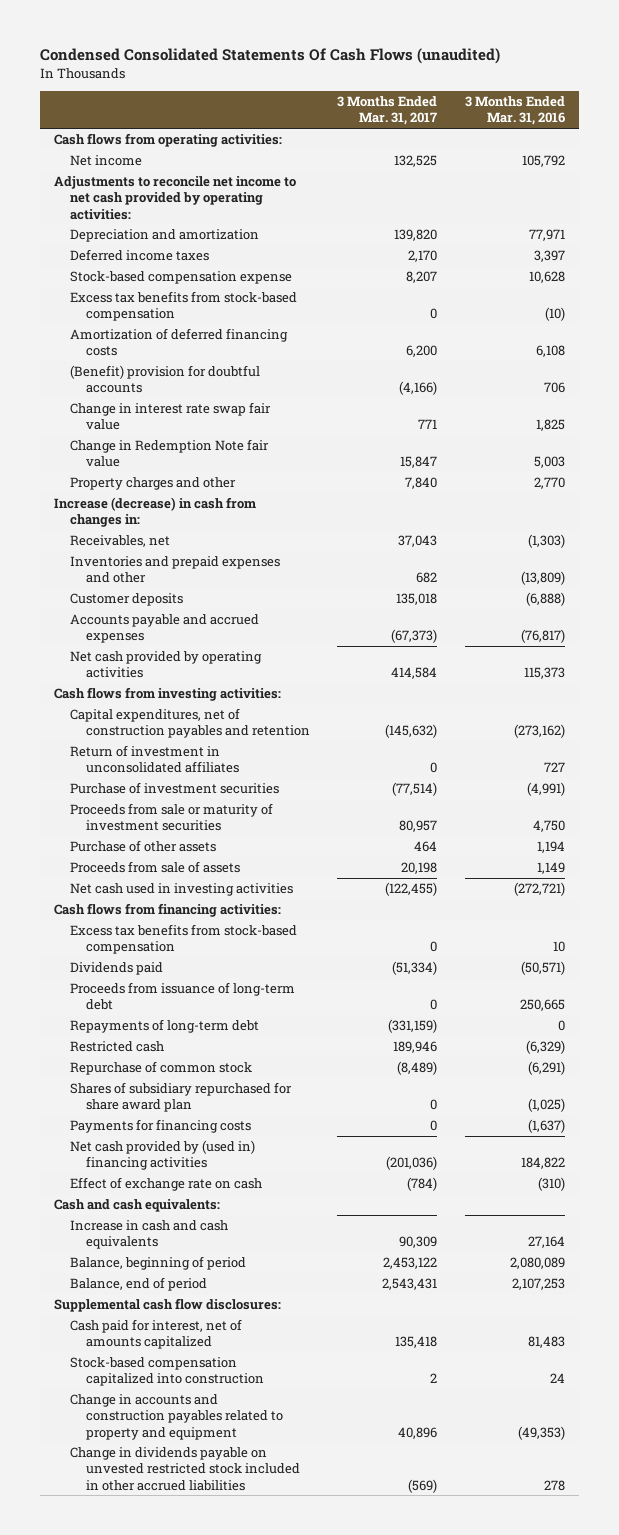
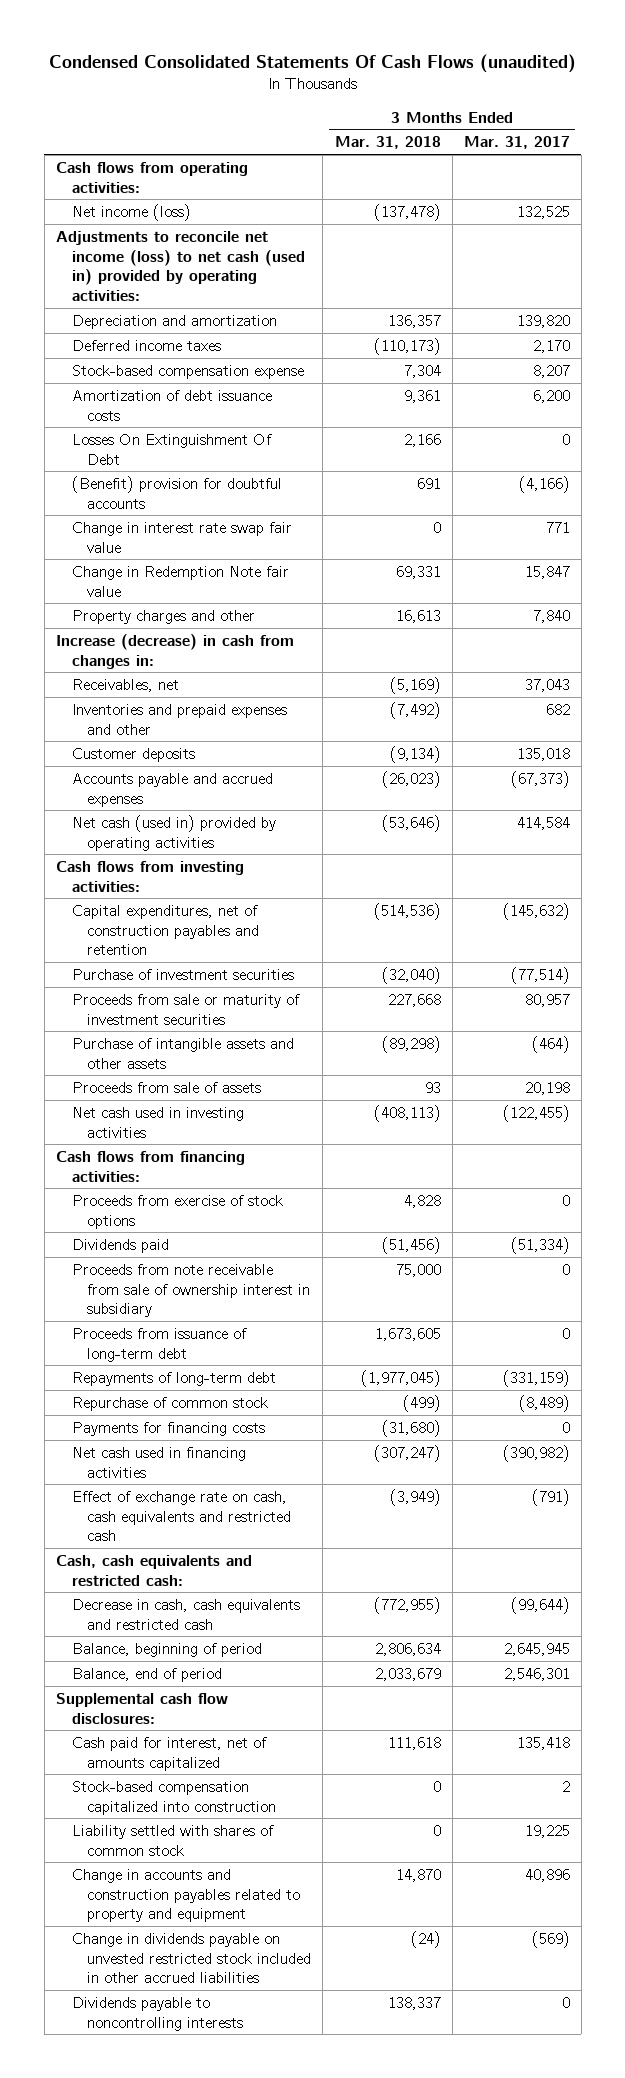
- | 3 Months Ended Mar. 31, 2017 | 3 Months Ended Mar. 31, 2016
+ | 3 Months Ended Mar. 31, 2018 | 3 Months Ended Mar. 31, 2017
- Net income | 132,525 | 105,792
- Adjustments to reconcile net income to net cash provided by operating activities:
+ Net income (loss) | (137,478) | 132,525
+ Adjustments to reconcile net income (loss) to net cash (used in) provided by operating activities:
- Excess tax benefits from stock-based compensation | 0 | (10)
- Amortization of deferred financing costs | 6,200 | 6,108
+ Amortization of debt issuance costs | 9,361 | 6,200
+ Losses On Extinguishment Of Debt | 2,166 | 0
- Net cash provided by operating activities | 414,584 | 115,373
+ Net cash (used in) provided by operating activities | (53,646) | 414,584
- Return of investment in unconsolidated affiliates | 0 | 727
- Purchase of other assets | 464 | 1,194
+ Purchase of intangible assets and other assets | (89,298) | (464)
- Excess tax benefits from stock-based compensation | 0 | 10
+ Proceeds from exercise of stock options | 4,828 | 0
+ Proceeds from note receivable from sale of ownership interest in subsidiary | 75,000 | 0
- Restricted cash | 189,946 | (6,329)
- Shares of subsidiary repurchased for share award plan | 0 | (1,025)
- Net cash provided by (used in) financing activities | (201,036) | 184,822
- Effect of exchange rate on cash | (784) | (310)
- Cash and cash equivalents:
- Increase in cash and cash equivalents | 90,309 | 27,164
- Balance, beginning of period | 2,453,122 | 2,080,089
- Balance, end of period | 2,543,431 | 2,107,253
+ Net cash used in financing activities | (307,247) | (390,982)
+ Effect of exchange rate on cash, cash equivalents and restricted cash | (3,949) | (791)
+ Cash, cash equivalents and restricted cash:
+ Decrease in cash, cash equivalents and restricted cash | (772,955) | (99,644)
+ Balance, beginning of period | 2,806,634 | 2,645,945
+ Balance, end of period | 2,033,679 | 2,546,301
+ Liability settled with shares of common stock | 0 | 19,225
+ Dividends payable to noncontrolling interests | 138,337 | 0

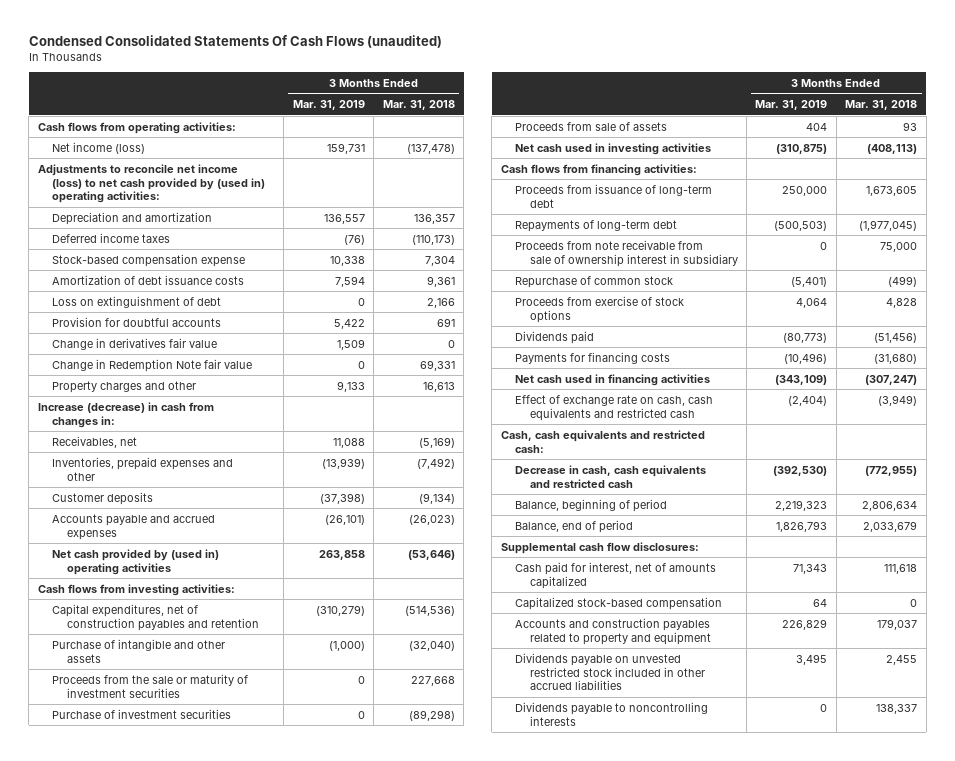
- | 3 Months Ended Mar. 31, 2018 | 3 Months Ended Mar. 31, 2017
+ | 3 Months Ended Mar. 31, 2019 | 3 Months Ended Mar. 31, 2018
- Adjustments to reconcile net income (loss) to net cash (used in) provided by operating activities:
+ Adjustments to reconcile net income (loss) to net cash provided by (used in) operating activities:
- Losses On Extinguishment Of Debt | 2,166 | 0
- (Benefit) provision for doubtful accounts | 691 | (4,166)
- Change in interest rate swap fair value | 0 | 771
+ Loss on extinguishment of debt | 0 | 2,166
+ Provision for doubtful accounts | 5,422 | 691
+ Change in derivatives fair value | 1,509 | 0
- Inventories and prepaid expenses and other | (7,492) | 682
+ Inventories, prepaid expenses and other | (13,939) | (7,492)
- Net cash (used in) provided by operating activities | (53,646) | 414,584
+ Net cash provided by (used in) operating activities | 263,858 | (53,646)
- Purchase of investment securities | (32,040) | (77,514)
- Proceeds from sale or maturity of investment securities | 227,668 | 80,957
- Purchase of intangible assets and other assets | (89,298) | (464)
+ Purchase of intangible and other assets | (1,000) | (32,040)
+ Proceeds from the sale or maturity of investment securities | 0 | 227,668
+ Purchase of investment securities | 0 | (89,298)
moved down: Proceeds from note receivable from sale of ownership interest in subsidiary | 0 | 75,000
moved down: Proceeds from exercise of stock options | 4,064 | 4,828
moved down: Dividends paid | (80,773) | (51,456)
- Stock-based compensation capitalized into construction | 0 | 2
- Liability settled with shares of common stock | 0 | 19,225
- Change in accounts and construction payables related to property and equipment | 14,870 | 40,896
- Change in dividends payable on unvested restricted stock included in other accrued liabilities | (24) | (569)
+ Capitalized stock-based compensation | 64 | 0
+ Accounts and construction payables related to property and equipment | 226,829 | 179,037
+ Dividends payable on unvested restricted stock included in other accrued liabilities | 3,495 | 2,455

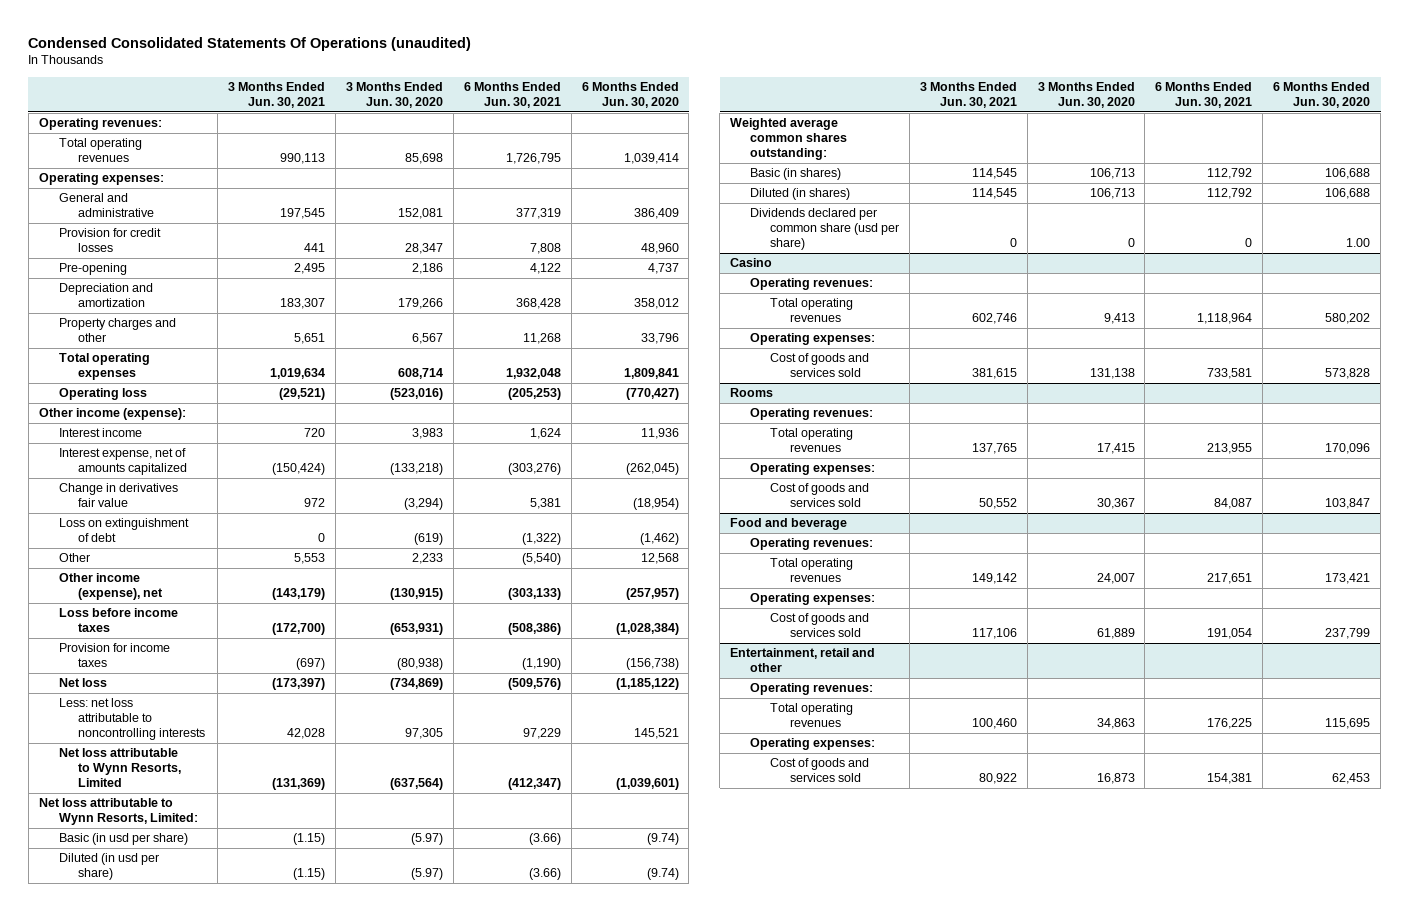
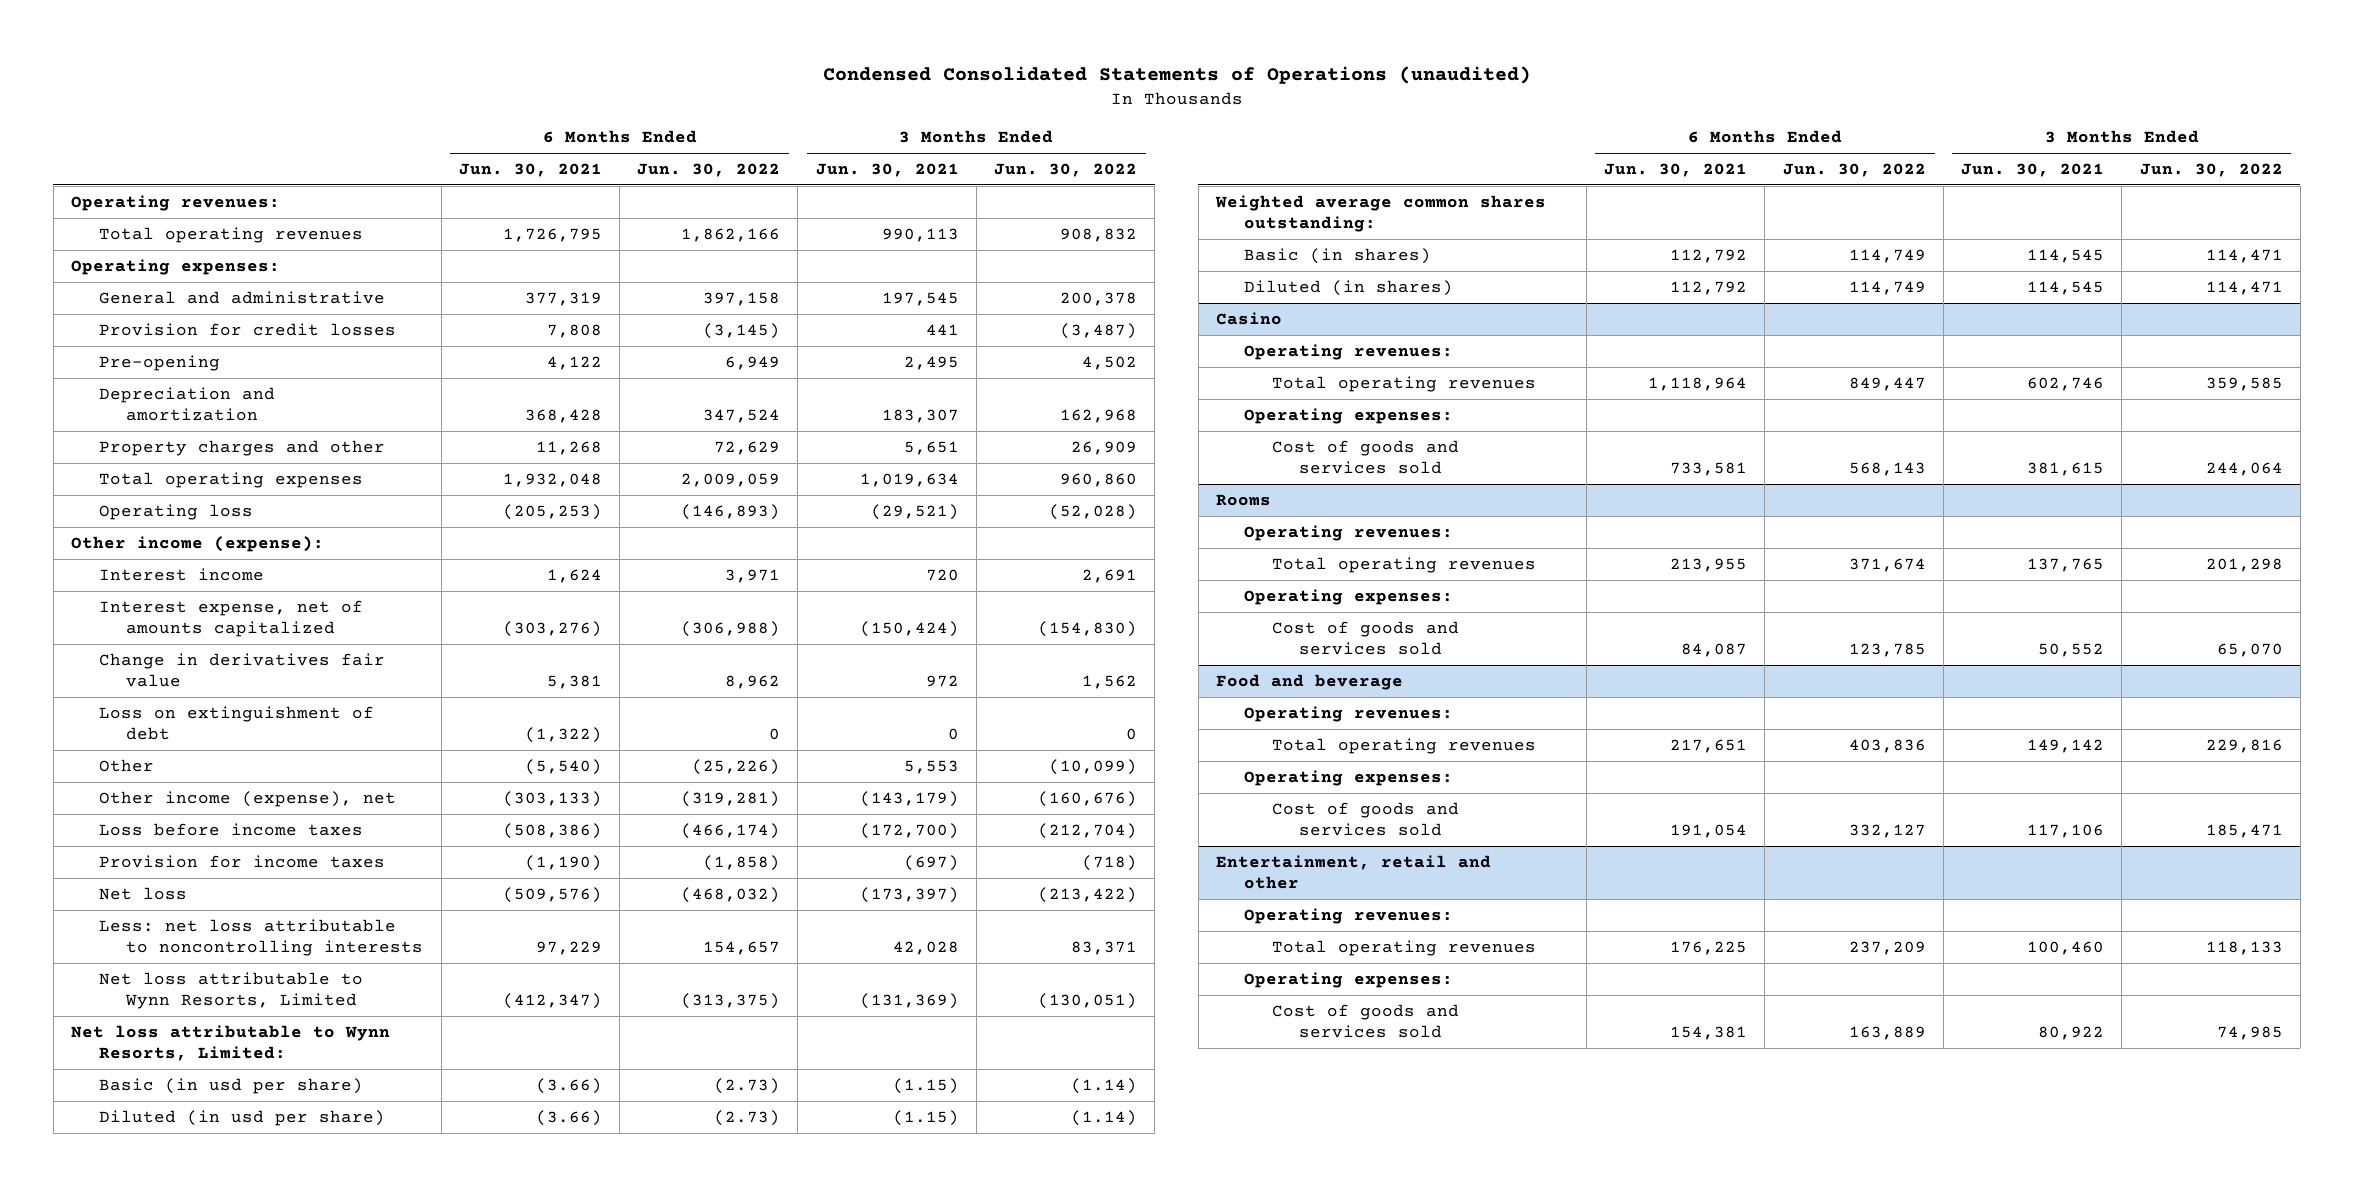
- Condensed Consolidated Statements Of Operations (unaudited)
+ Condensed Consolidated Statements of Operations (unaudited)
- | 3 Months Ended Jun. 30, 2021 | 3 Months Ended Jun. 30, 2020 | 6 Months Ended Jun. 30, 2021 | 6 Months Ended Jun. 30, 2020
+ | 6 Months Ended Jun. 30, 2021 | 6 Months Ended Jun. 30, 2022 | 3 Months Ended Jun. 30, 2021 | 3 Months Ended Jun. 30, 2022
- Dividends declared per common share (usd per share) | 0 | 0 | 0 | 1.00

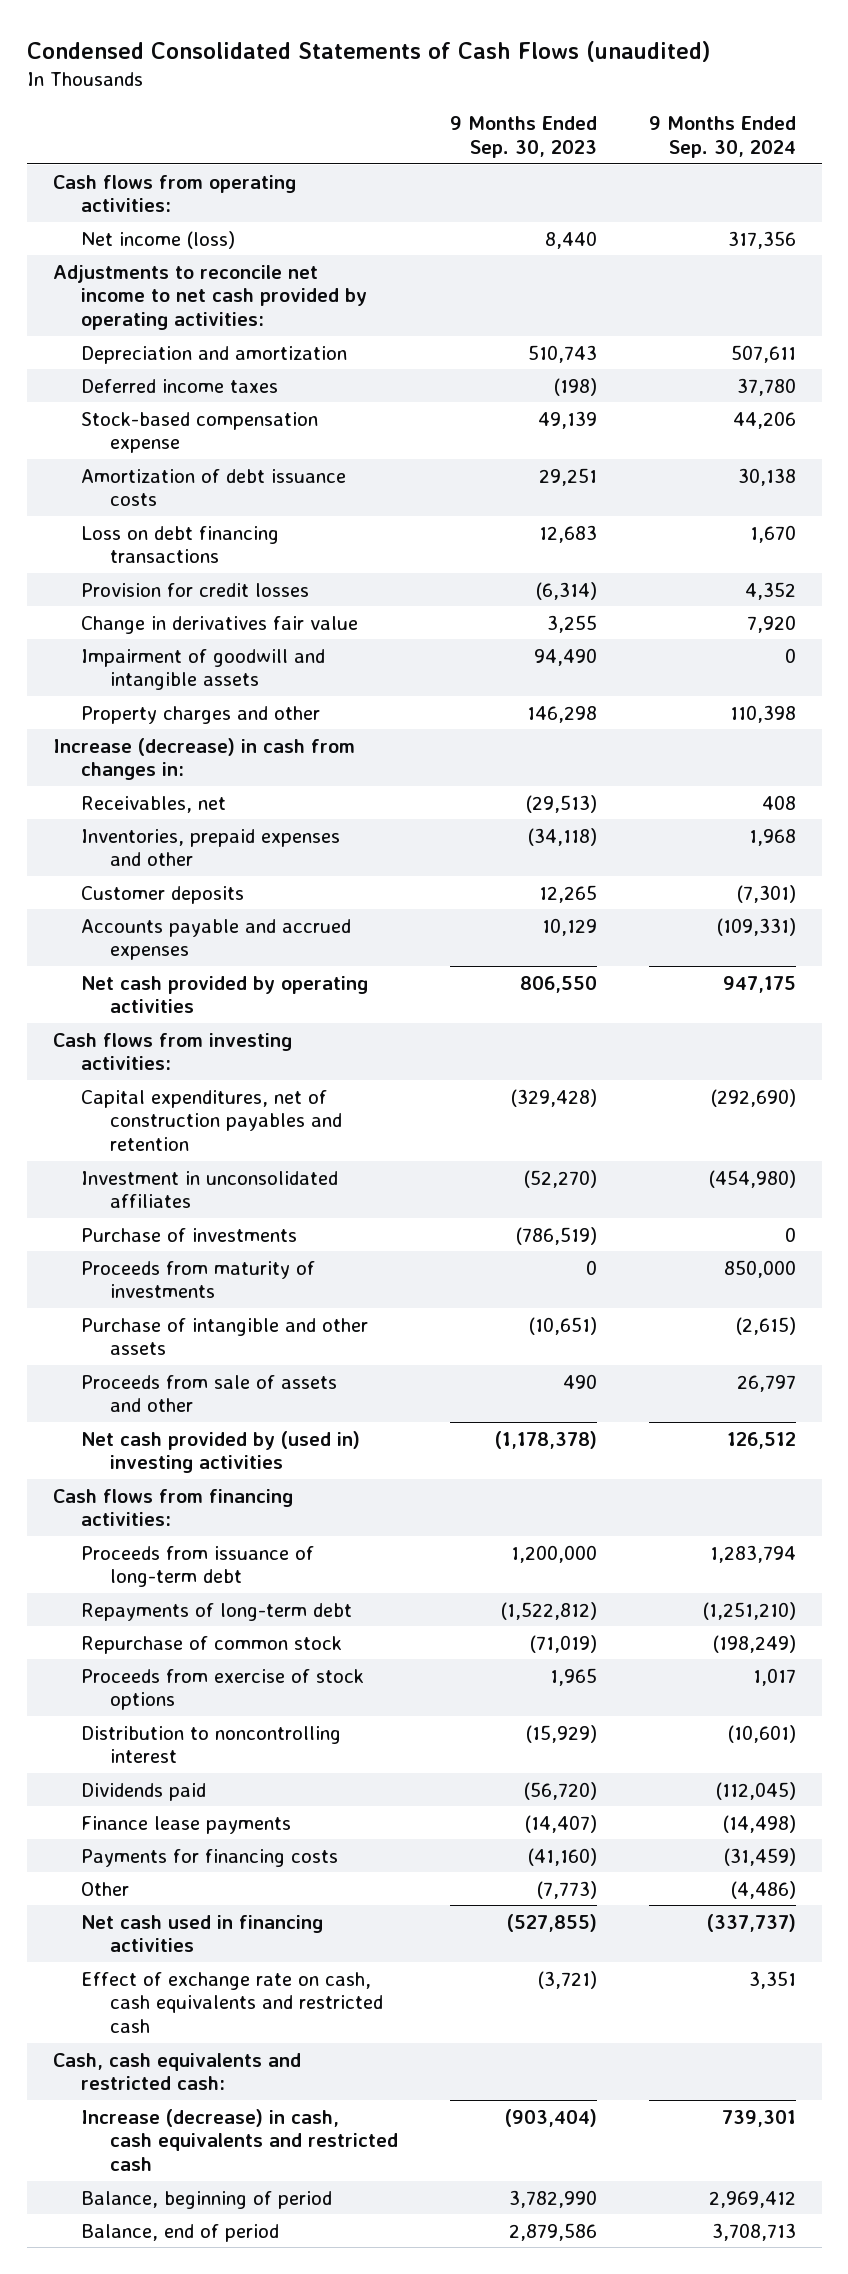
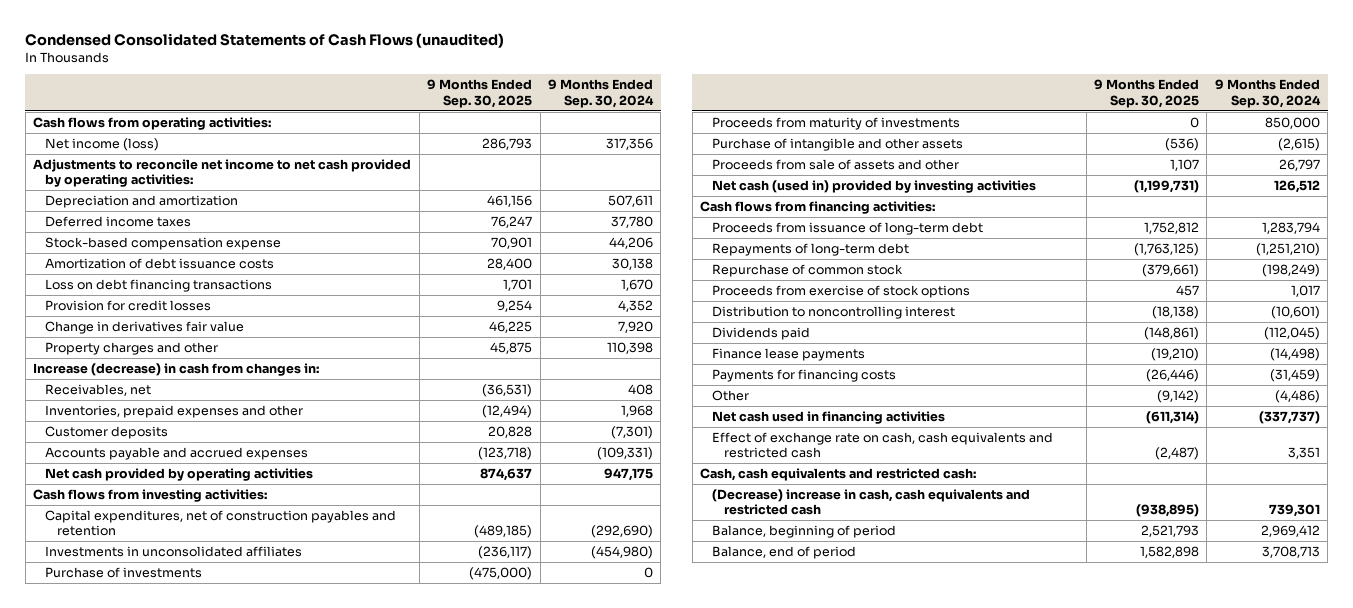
- | 9 Months Ended Sep. 30, 2023 | 9 Months Ended Sep. 30, 2024
+ | 9 Months Ended Sep. 30, 2025 | 9 Months Ended Sep. 30, 2024
- Impairment of goodwill and intangible assets | 94,490 | 0
- Investment in unconsolidated affiliates | (52,270) | (454,980)
+ Investments in unconsolidated affiliates | (236,117) | (454,980)
- Net cash provided by (used in) investing activities | (1,178,378) | 126,512
+ Net cash (used in) provided by investing activities | (1,199,731) | 126,512
- Increase (decrease) in cash, cash equivalents and restricted cash | (903,404) | 739,301
+ (Decrease) increase in cash, cash equivalents and restricted cash | (938,895) | 739,301

